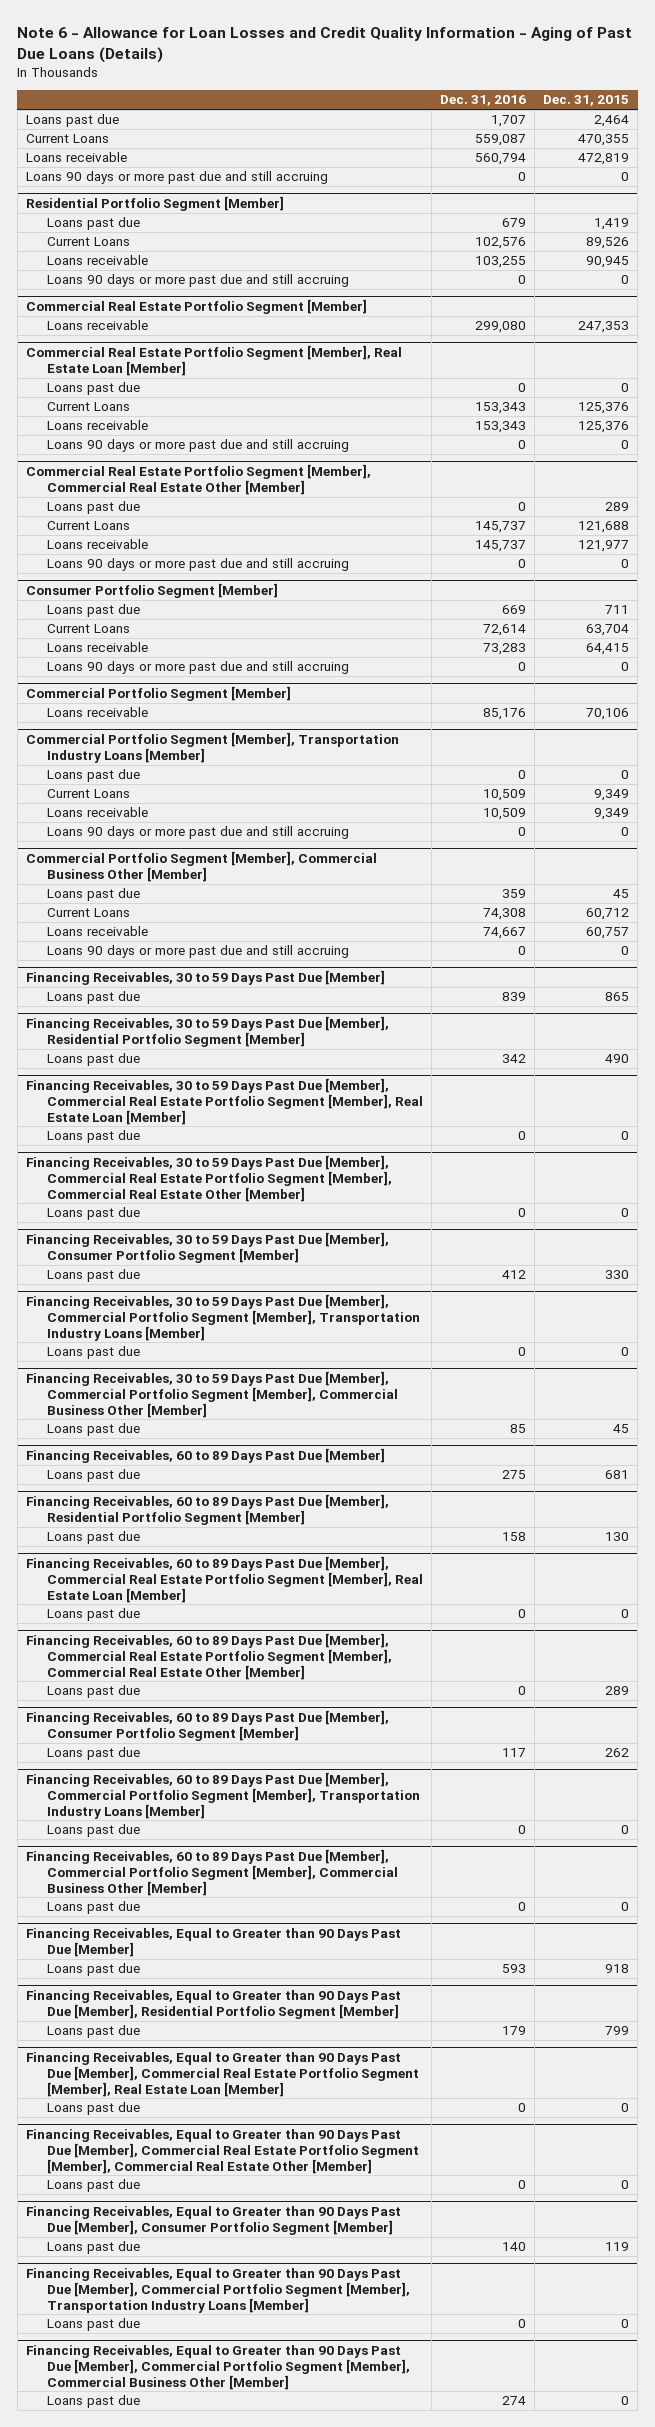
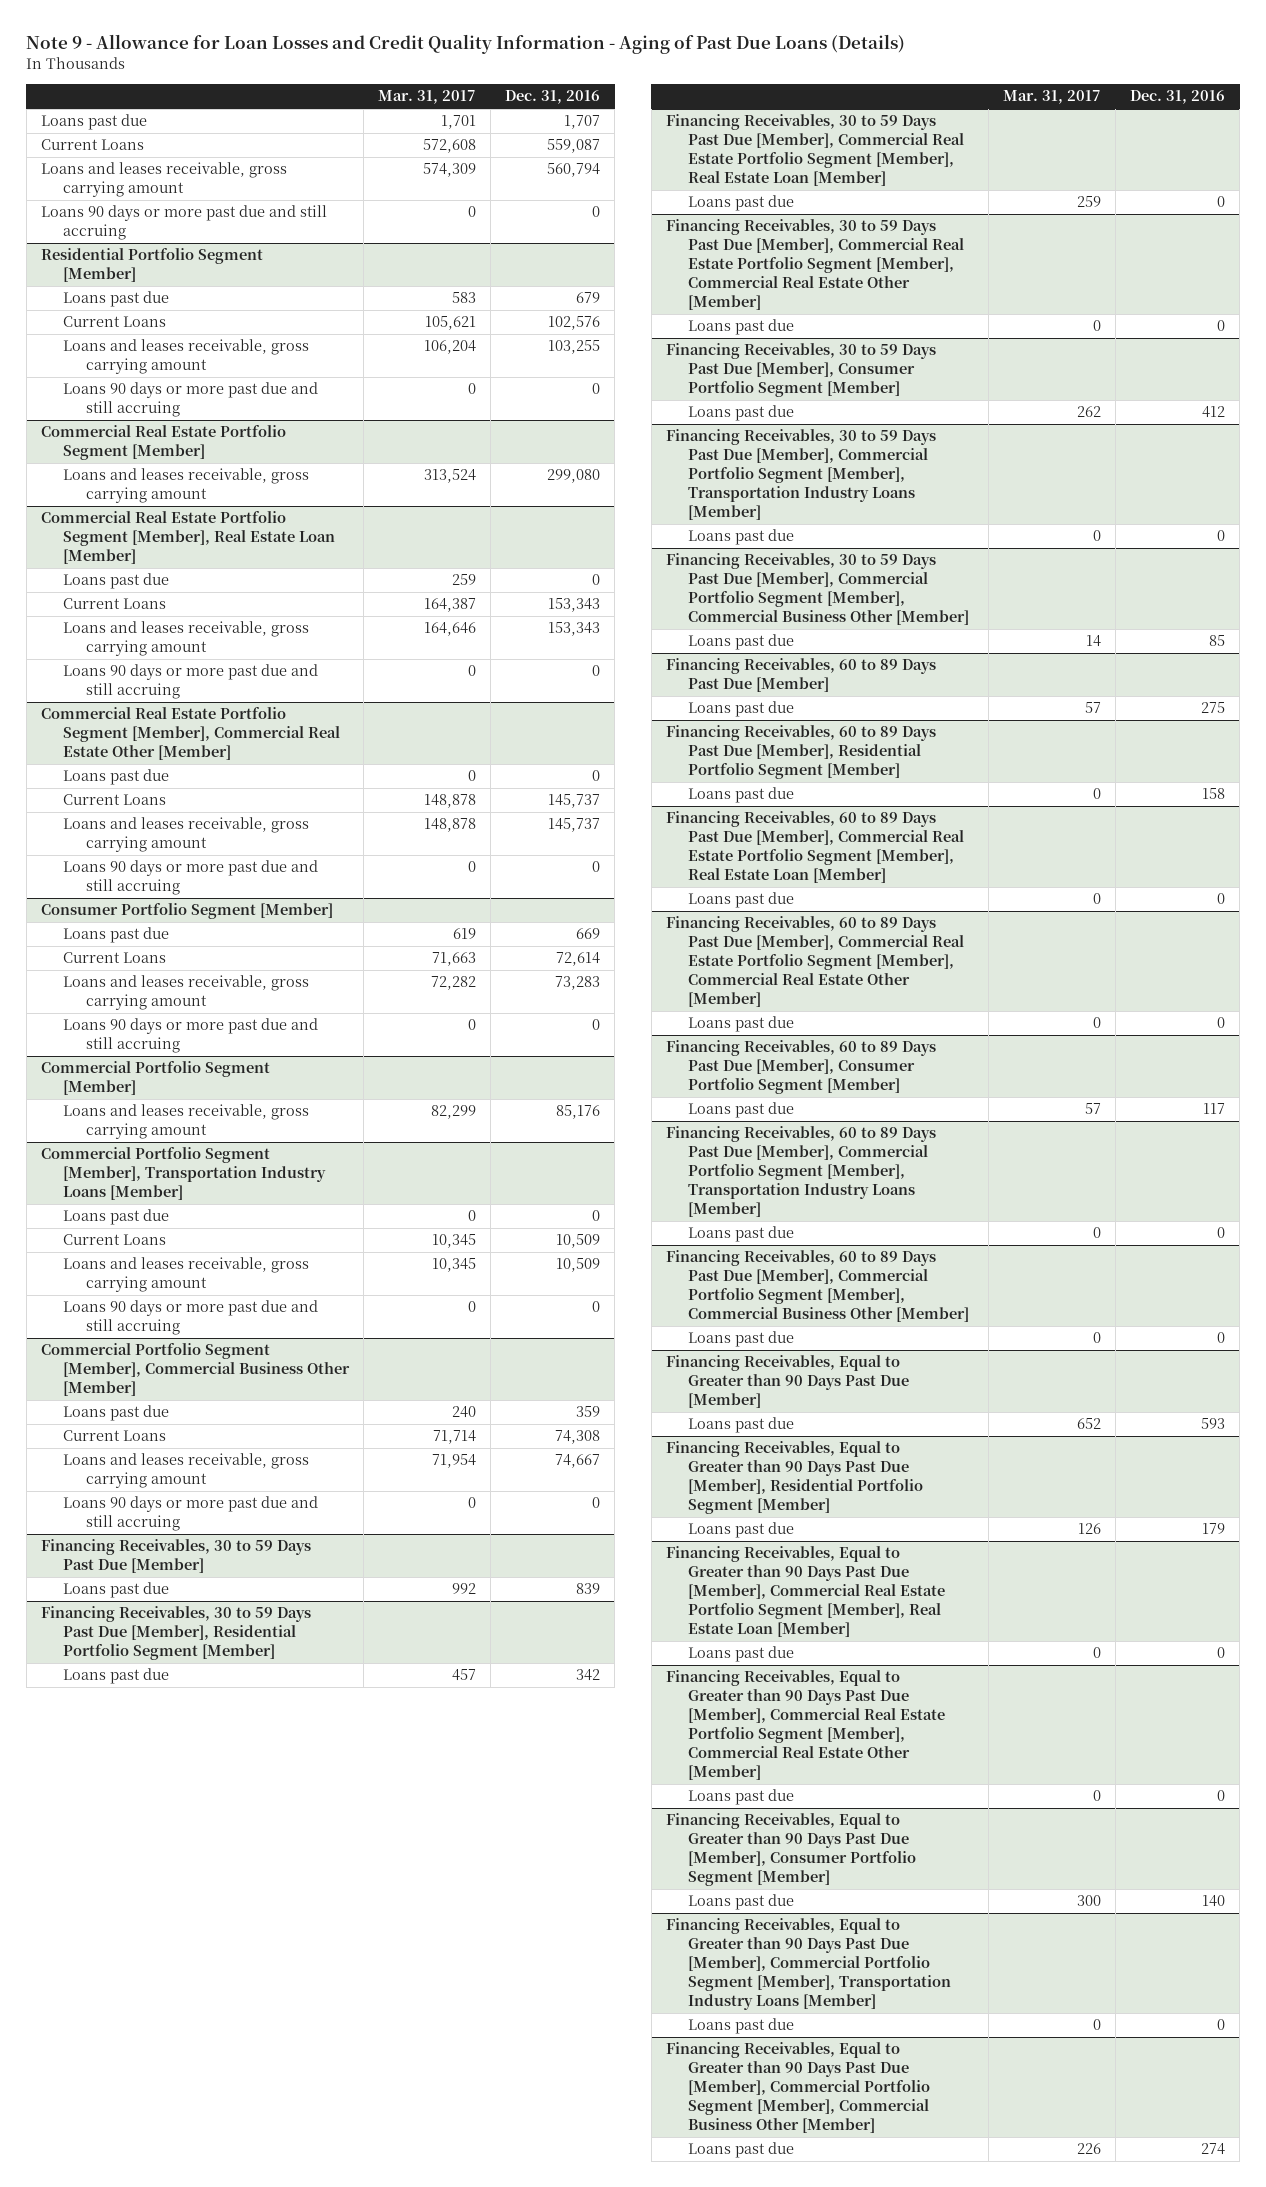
- Note 6 - Allowance for Loan Losses and Credit Quality Information - Aging of Past Due Loans (Details)
+ Note 9 - Allowance for Loan Losses and Credit Quality Information - Aging of Past Due Loans (Details)
- | Dec. 31, 2016 | Dec. 31, 2015
+ | Mar. 31, 2017 | Dec. 31, 2016
- Loans receivable | 560,794 | 472,819
+ Loans and leases receivable, gross carrying amount | 574,309 | 560,794
@ Residential Portfolio Segment [Member]
- Loans receivable | 103,255 | 90,945
+ Loans and leases receivable, gross carrying amount | 106,204 | 103,255
@ Commercial Real Estate Portfolio Segment [Member]
- Loans receivable | 299,080 | 247,353
+ Loans and leases receivable, gross carrying amount | 313,524 | 299,080
@ Commercial Real Estate Portfolio Segment [Member], Real Estate Loan [Member]
- Loans receivable | 153,343 | 125,376
+ Loans and leases receivable, gross carrying amount | 164,646 | 153,343
@ Commercial Real Estate Portfolio Segment [Member], Commercial Real Estate Other [Member]
- Loans receivable | 145,737 | 121,977
+ Loans and leases receivable, gross carrying amount | 148,878 | 145,737
@ Consumer Portfolio Segment [Member]
- Loans receivable | 73,283 | 64,415
+ Loans and leases receivable, gross carrying amount | 72,282 | 73,283
@ Commercial Portfolio Segment [Member]
- Loans receivable | 85,176 | 70,106
+ Loans and leases receivable, gross carrying amount | 82,299 | 85,176
@ Commercial Portfolio Segment [Member], Transportation Industry Loans [Member]
- Loans receivable | 10,509 | 9,349
+ Loans and leases receivable, gross carrying amount | 10,345 | 10,509
@ Commercial Portfolio Segment [Member], Commercial Business Other [Member]
- Loans receivable | 74,667 | 60,757
+ Loans and leases receivable, gross carrying amount | 71,954 | 74,667

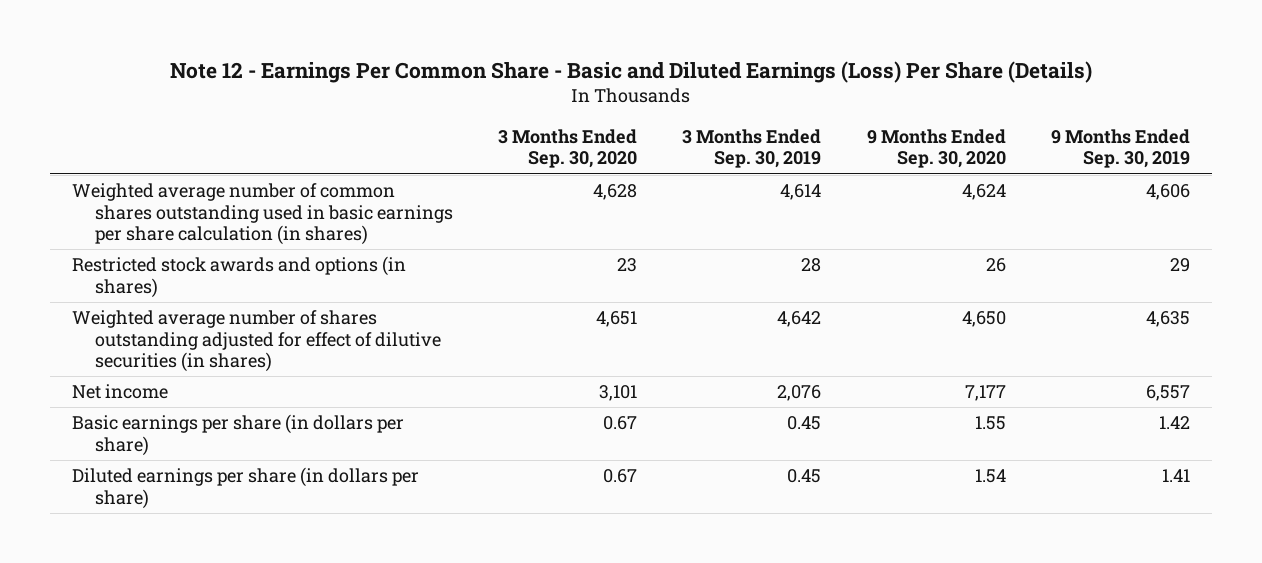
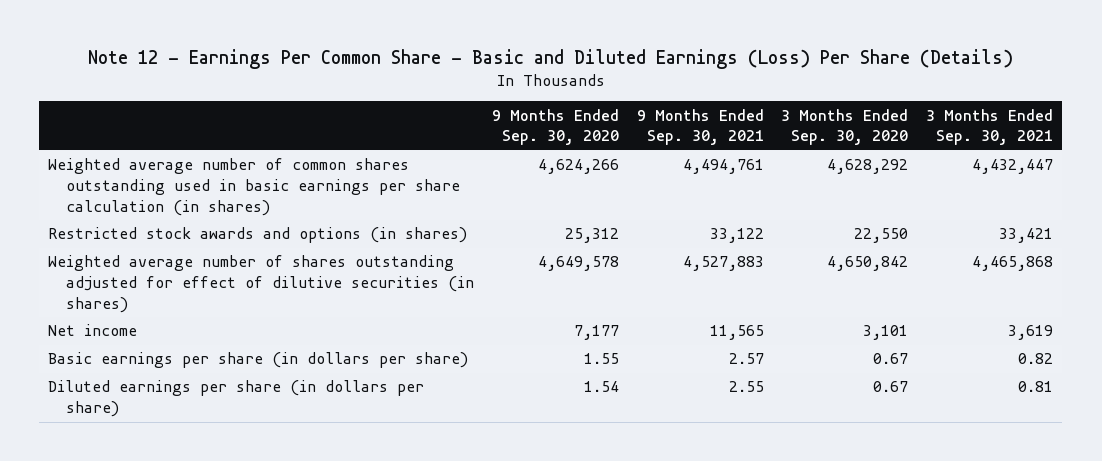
- | 3 Months Ended Sep. 30, 2020 | 3 Months Ended Sep. 30, 2019 | 9 Months Ended Sep. 30, 2020 | 9 Months Ended Sep. 30, 2019
+ | 9 Months Ended Sep. 30, 2020 | 9 Months Ended Sep. 30, 2021 | 3 Months Ended Sep. 30, 2020 | 3 Months Ended Sep. 30, 2021
- Weighted average number of common shares outstanding used in basic earnings per share calculation (in shares) | 4,628 | 4,614 | 4,624 | 4,606
- Restricted stock awards and options (in shares) | 23 | 28 | 26 | 29
- Weighted average number of shares outstanding adjusted for effect of dilutive securities (in shares) | 4,651 | 4,642 | 4,650 | 4,635
+ Weighted average number of common shares outstanding used in basic earnings per share calculation (in shares) | 4,624,266 | 4,494,761 | 4,628,292 | 4,432,447
+ Restricted stock awards and options (in shares) | 25,312 | 33,122 | 22,550 | 33,421
+ Weighted average number of shares outstanding adjusted for effect of dilutive securities (in shares) | 4,649,578 | 4,527,883 | 4,650,842 | 4,465,868

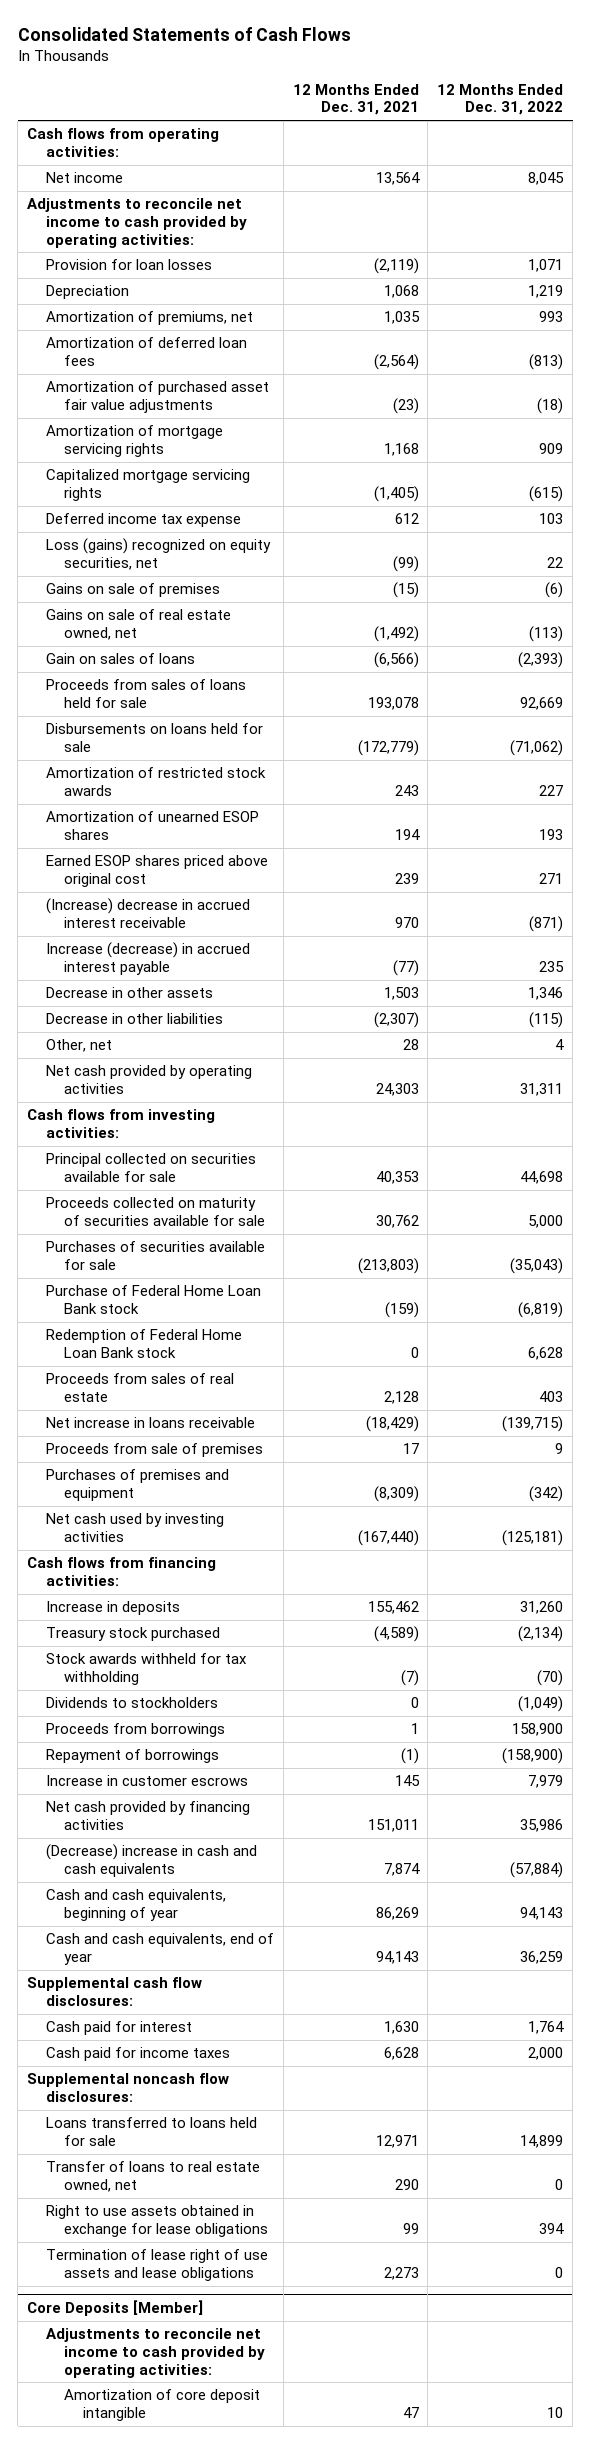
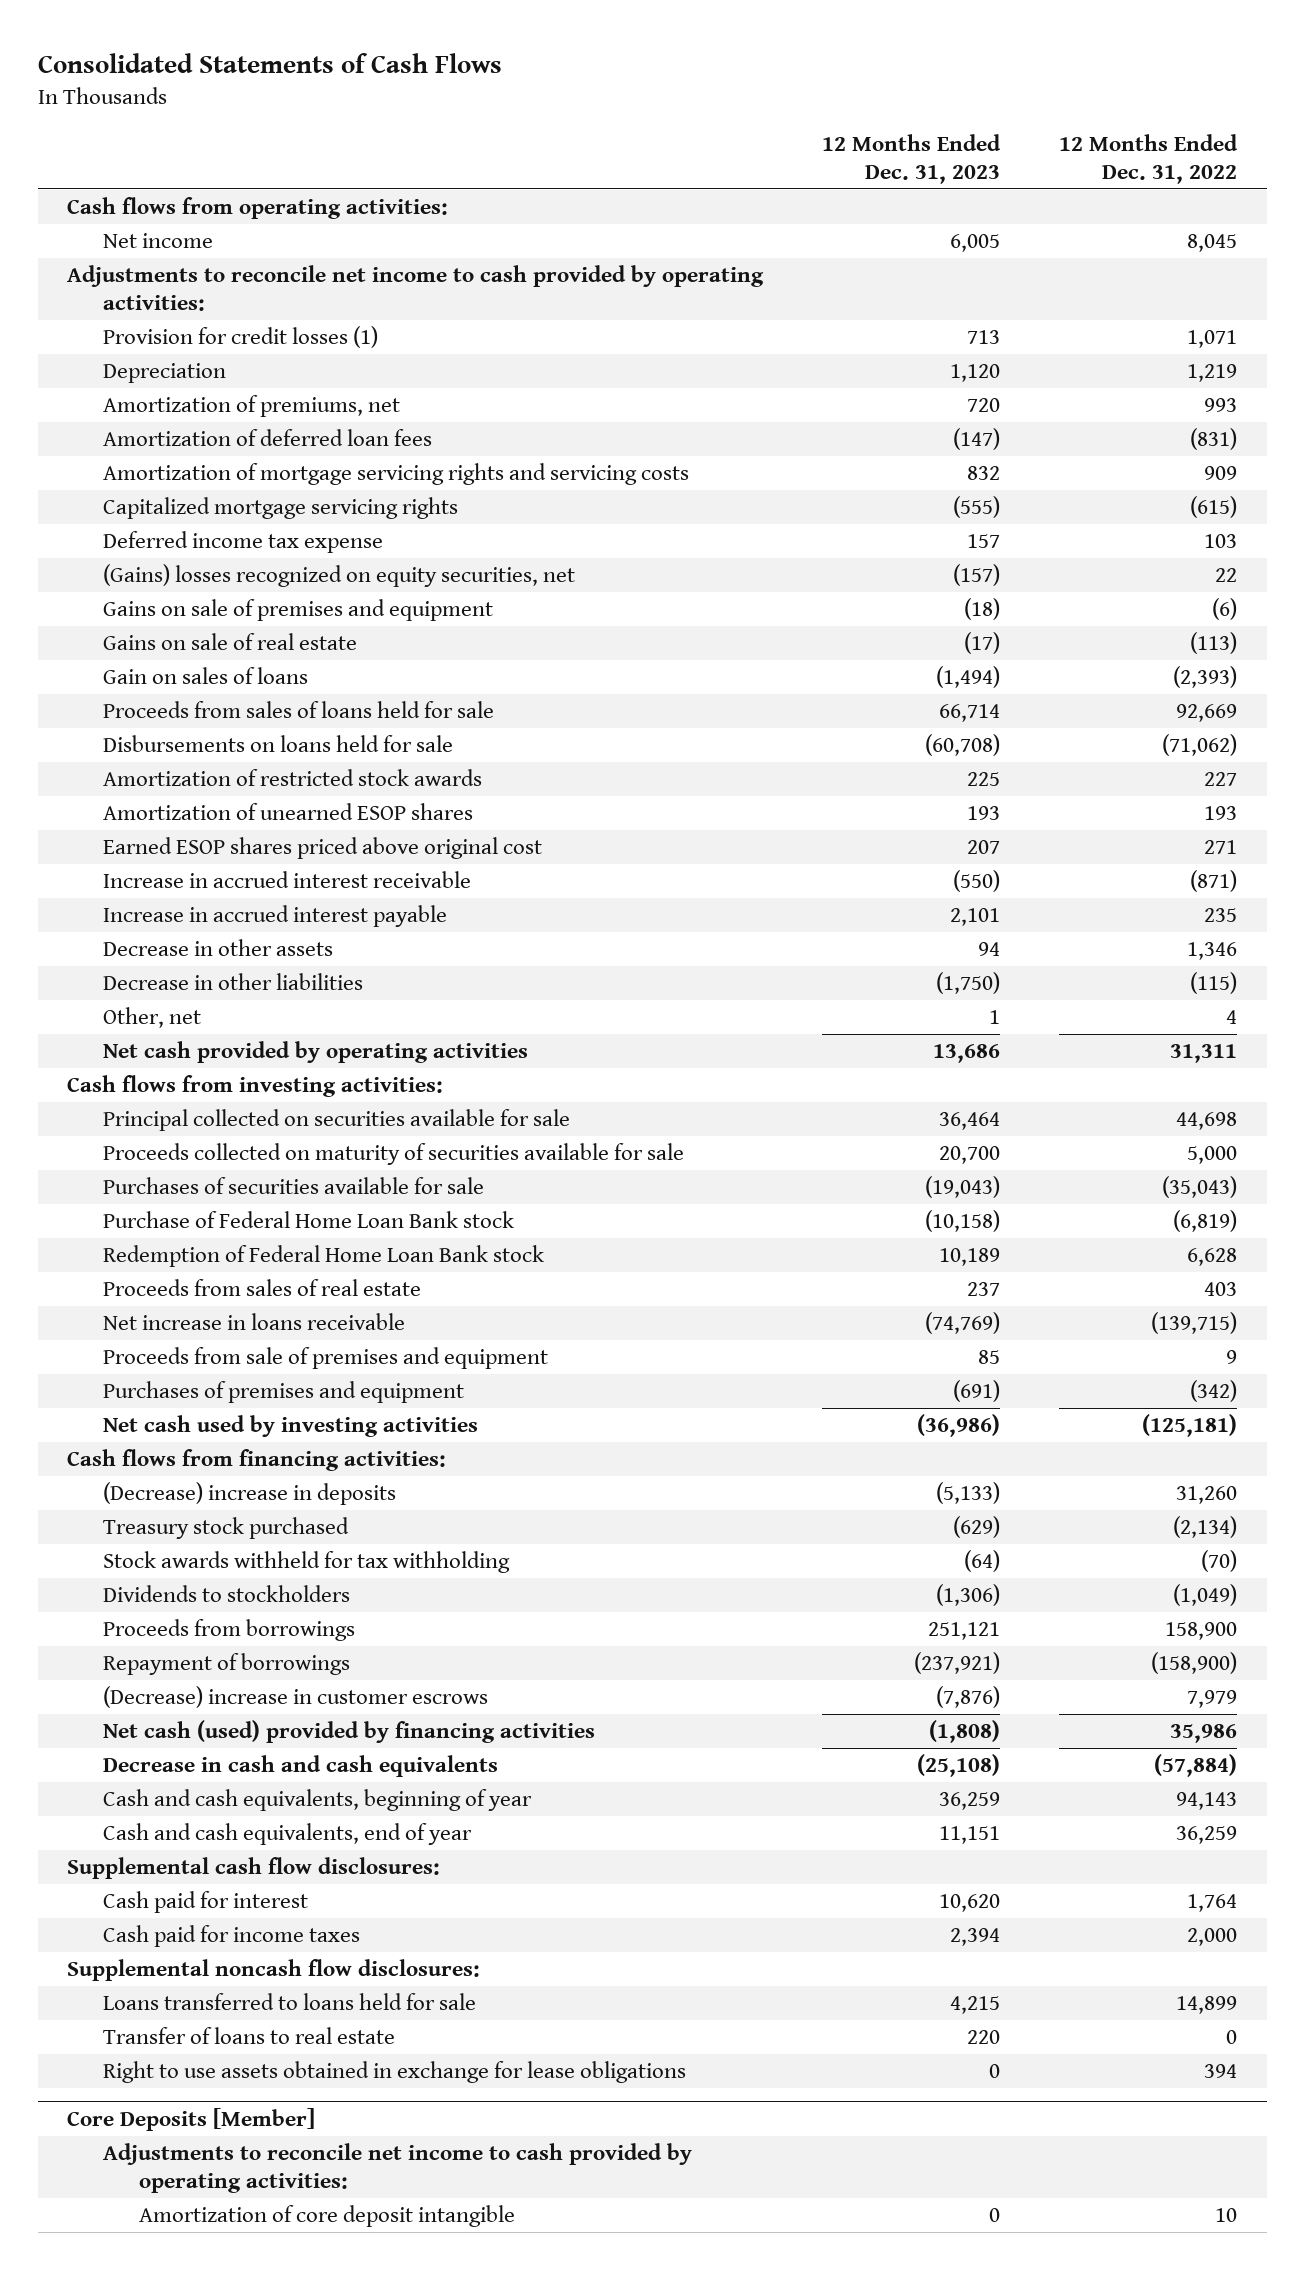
- | 12 Months Ended Dec. 31, 2021 | 12 Months Ended Dec. 31, 2022
+ | 12 Months Ended Dec. 31, 2023 | 12 Months Ended Dec. 31, 2022
- Provision for loan losses | (2,119) | 1,071
+ Provision for credit losses (1) | 713 | 1,071
- Amortization of deferred loan fees | (2,564) | (813)
- Amortization of purchased asset fair value adjustments | (23) | (18)
- Amortization of mortgage servicing rights | 1,168 | 909
+ Amortization of deferred loan fees | (147) | (831)
+ Amortization of mortgage servicing rights and servicing costs | 832 | 909
- Loss (gains) recognized on equity securities, net | (99) | 22
- Gains on sale of premises | (15) | (6)
- Gains on sale of real estate owned, net | (1,492) | (113)
+ (Gains) losses recognized on equity securities, net | (157) | 22
+ Gains on sale of premises and equipment | (18) | (6)
+ Gains on sale of real estate | (17) | (113)
- (Increase) decrease in accrued interest receivable | 970 | (871)
- Increase (decrease) in accrued interest payable | (77) | 235
+ Increase in accrued interest receivable | (550) | (871)
+ Increase in accrued interest payable | 2,101 | 235
- Proceeds from sale of premises | 17 | 9
+ Proceeds from sale of premises and equipment | 85 | 9
- Increase in deposits | 155,462 | 31,260
+ (Decrease) increase in deposits | (5,133) | 31,260
- Increase in customer escrows | 145 | 7,979
- Net cash provided by financing activities | 151,011 | 35,986
- (Decrease) increase in cash and cash equivalents | 7,874 | (57,884)
+ (Decrease) increase in customer escrows | (7,876) | 7,979
+ Net cash (used) provided by financing activities | (1,808) | 35,986
+ Decrease in cash and cash equivalents | (25,108) | (57,884)
- Transfer of loans to real estate owned, net | 290 | 0
+ Transfer of loans to real estate | 220 | 0
- Termination of lease right of use assets and lease obligations | 2,273 | 0

